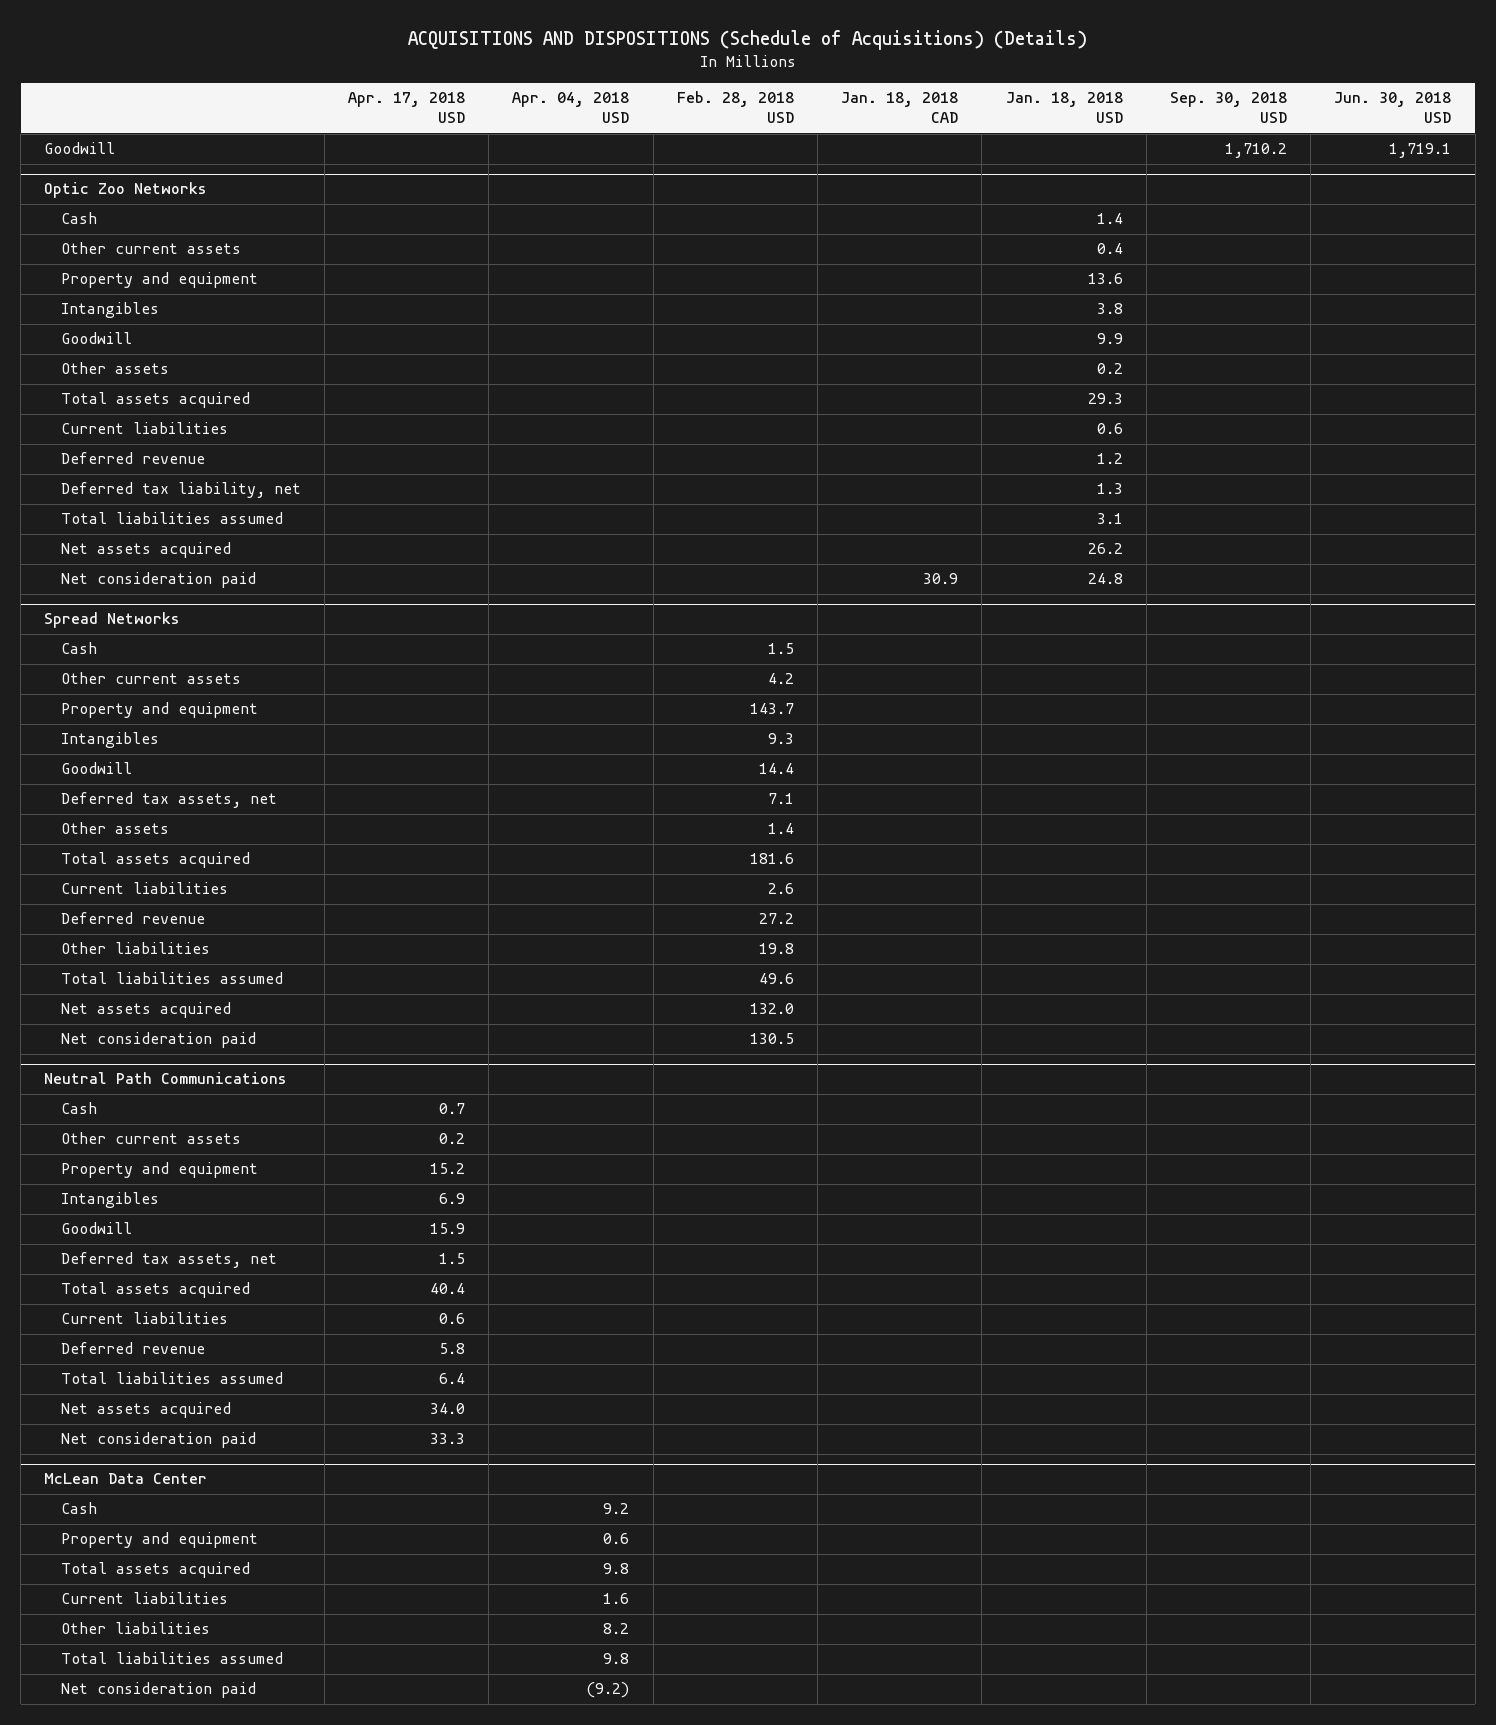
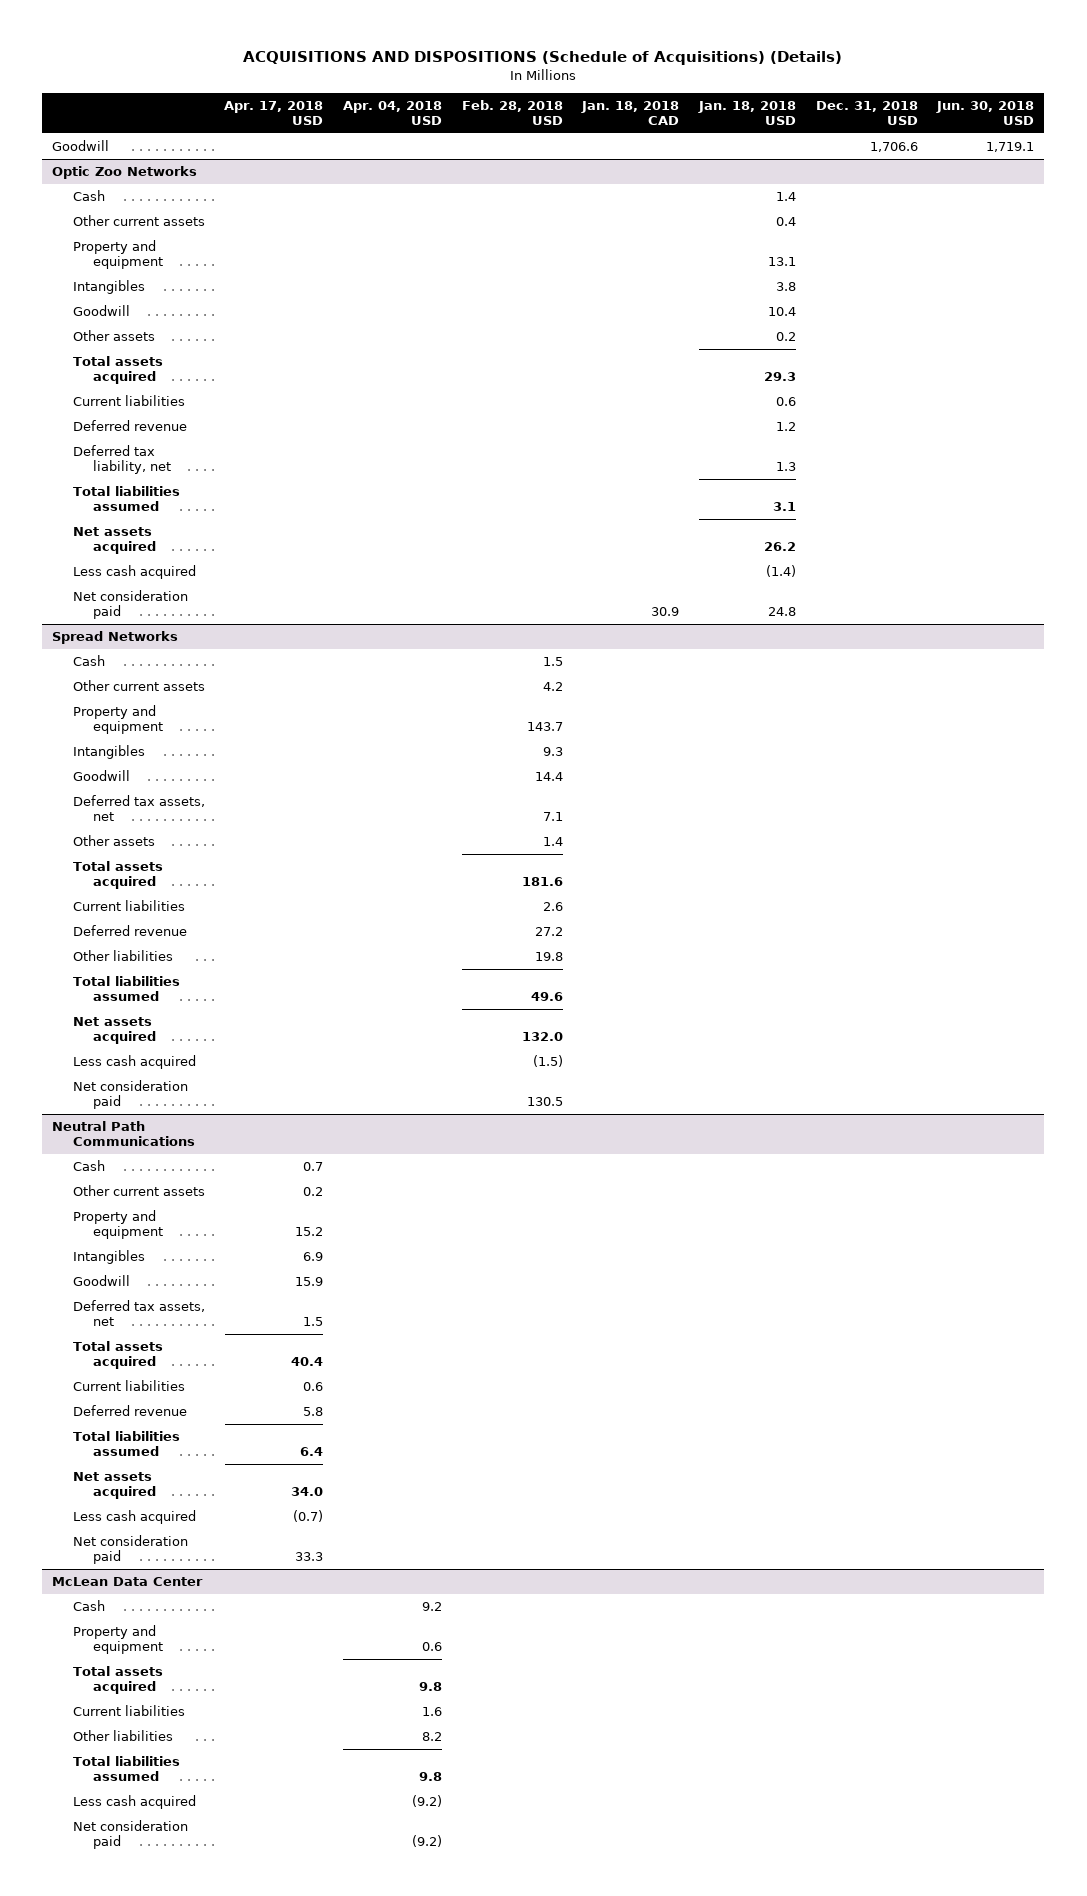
- | Apr. 17, 2018 USD | Apr. 04, 2018 USD | Feb. 28, 2018 USD | Jan. 18, 2018 CAD | Jan. 18, 2018 USD | Sep. 30, 2018 USD | Jun. 30, 2018 USD
+ | Apr. 17, 2018 USD | Apr. 04, 2018 USD | Feb. 28, 2018 USD | Jan. 18, 2018 CAD | Jan. 18, 2018 USD | Dec. 31, 2018 USD | Jun. 30, 2018 USD
@ Optic Zoo Networks
- Property and equipment | | | | | 13.6 | |
+ Property and equipment | | | | | 13.1 | |
- Goodwill | | | | | 9.9 | |
+ Goodwill | | | | | 10.4 | |
+ Less cash acquired | | | | | (1.4) | |
@ Spread Networks
+ Less cash acquired | | | (1.5) | | | |
@ Neutral Path Communications
+ Less cash acquired | (0.7) | | | | | |
@ McLean Data Center
+ Less cash acquired | | (9.2) | | | | |

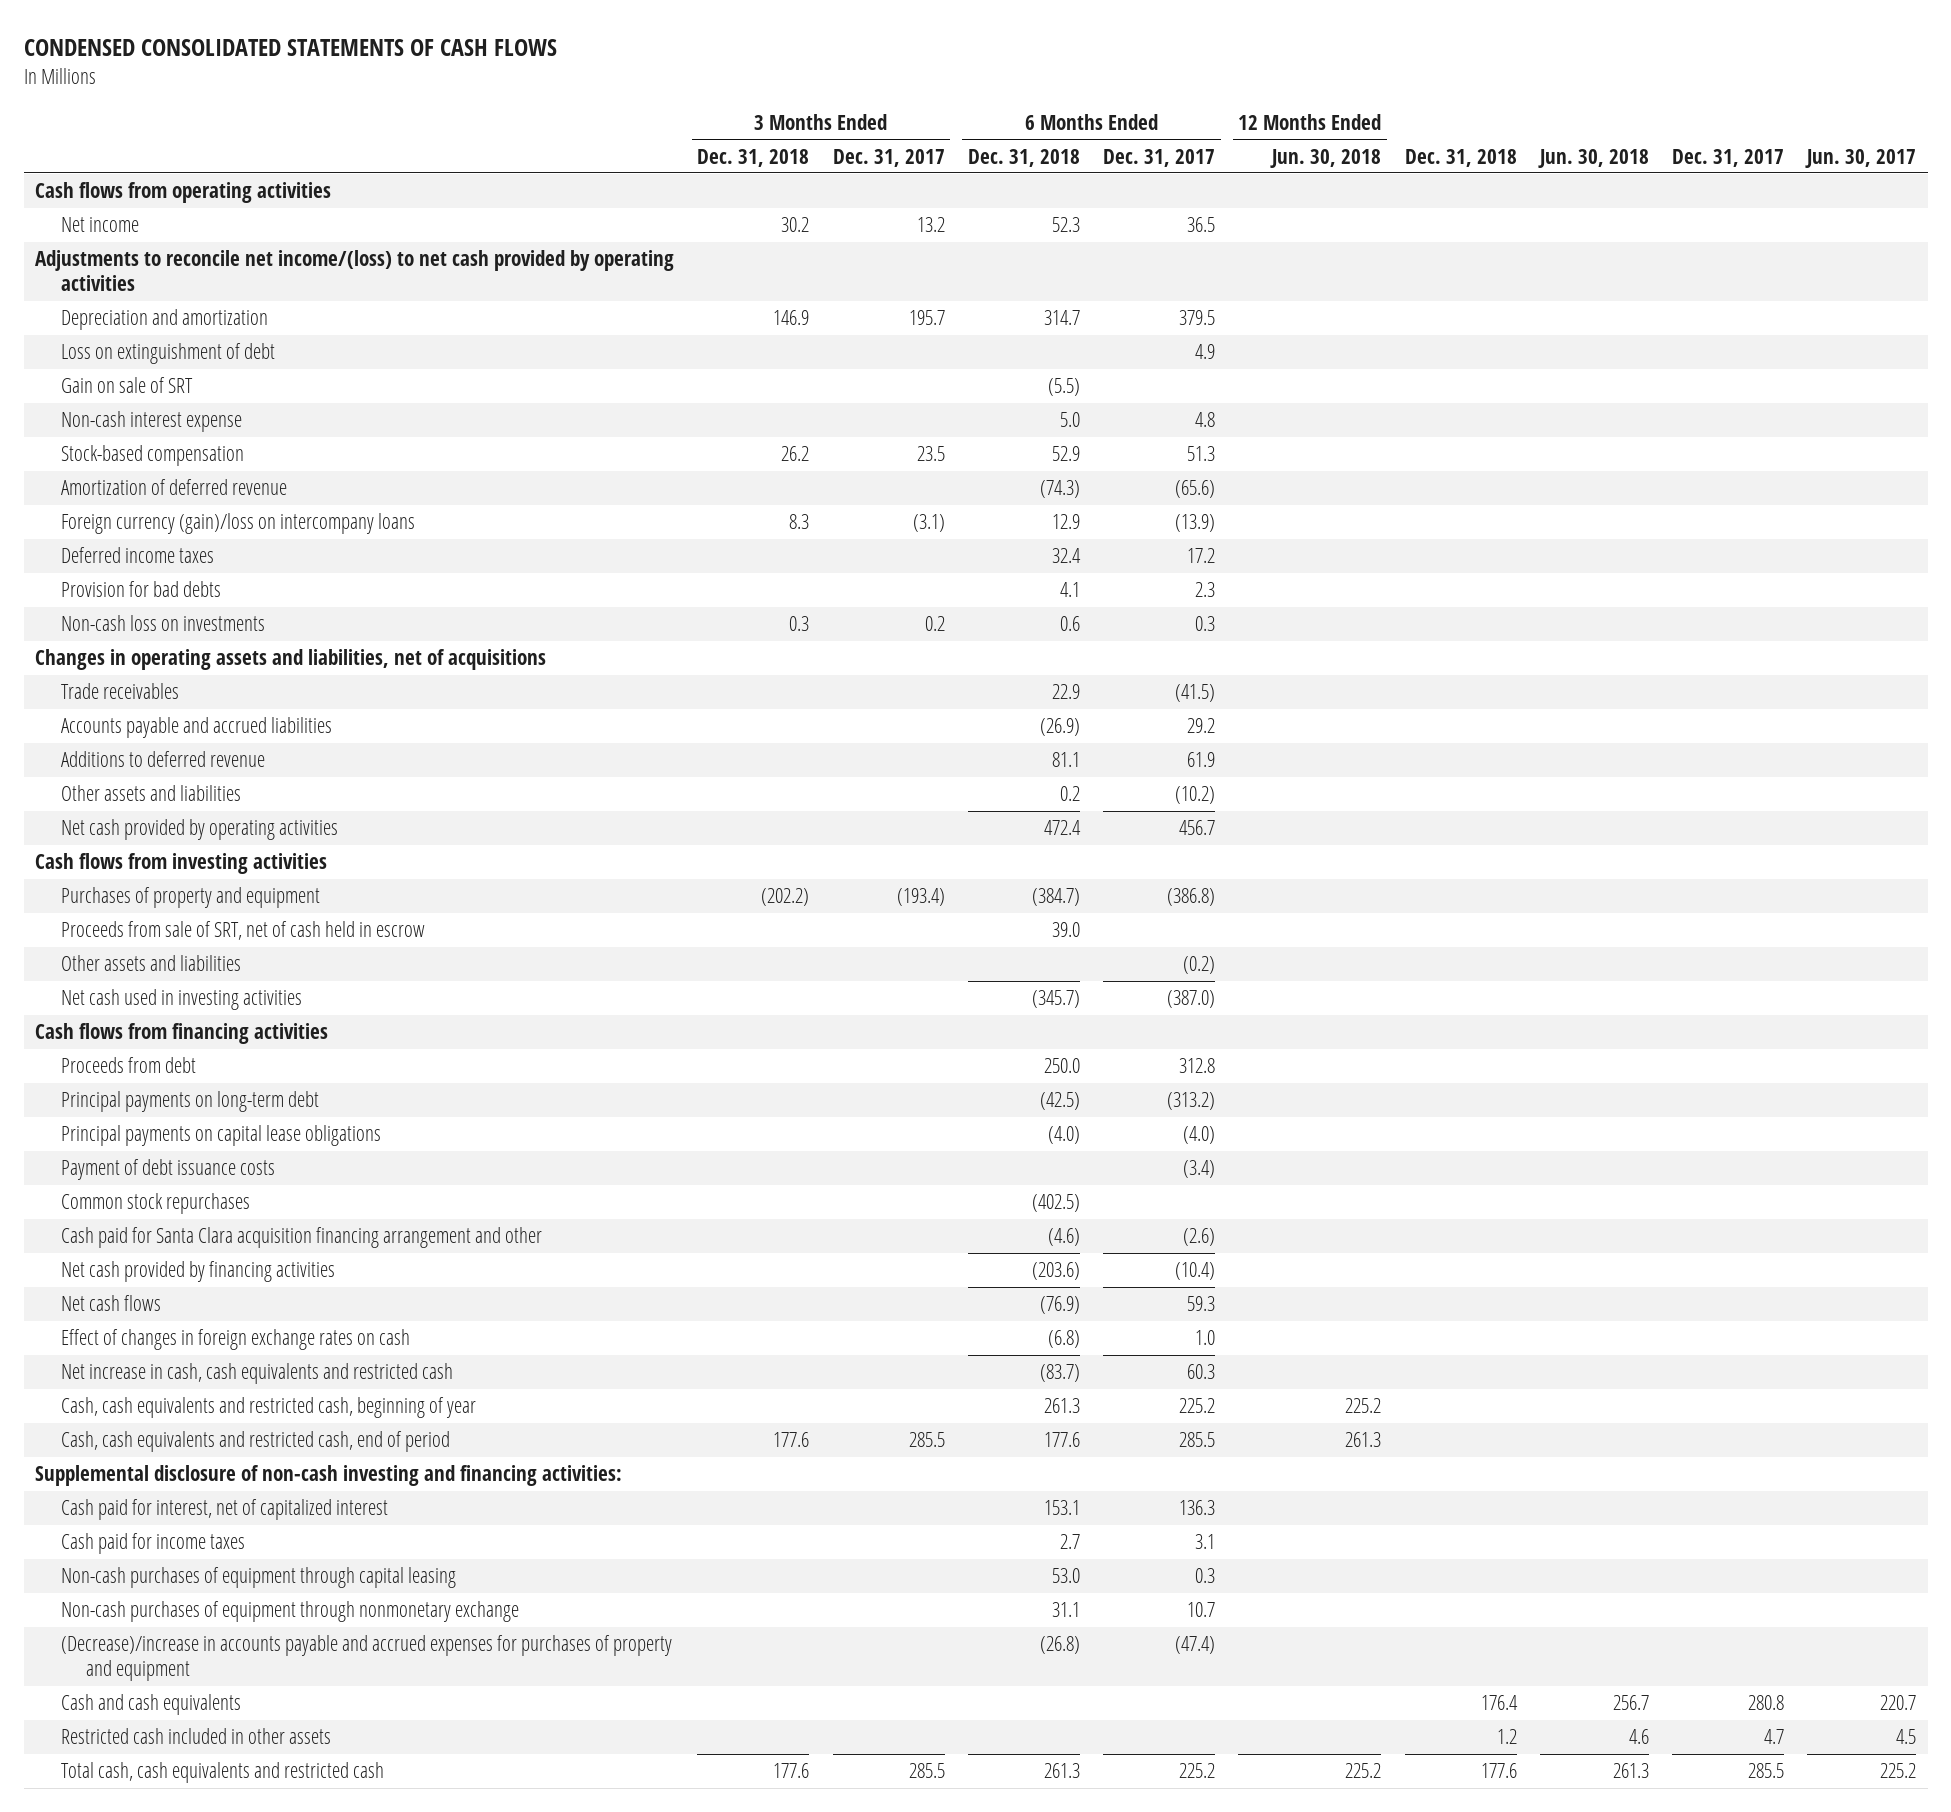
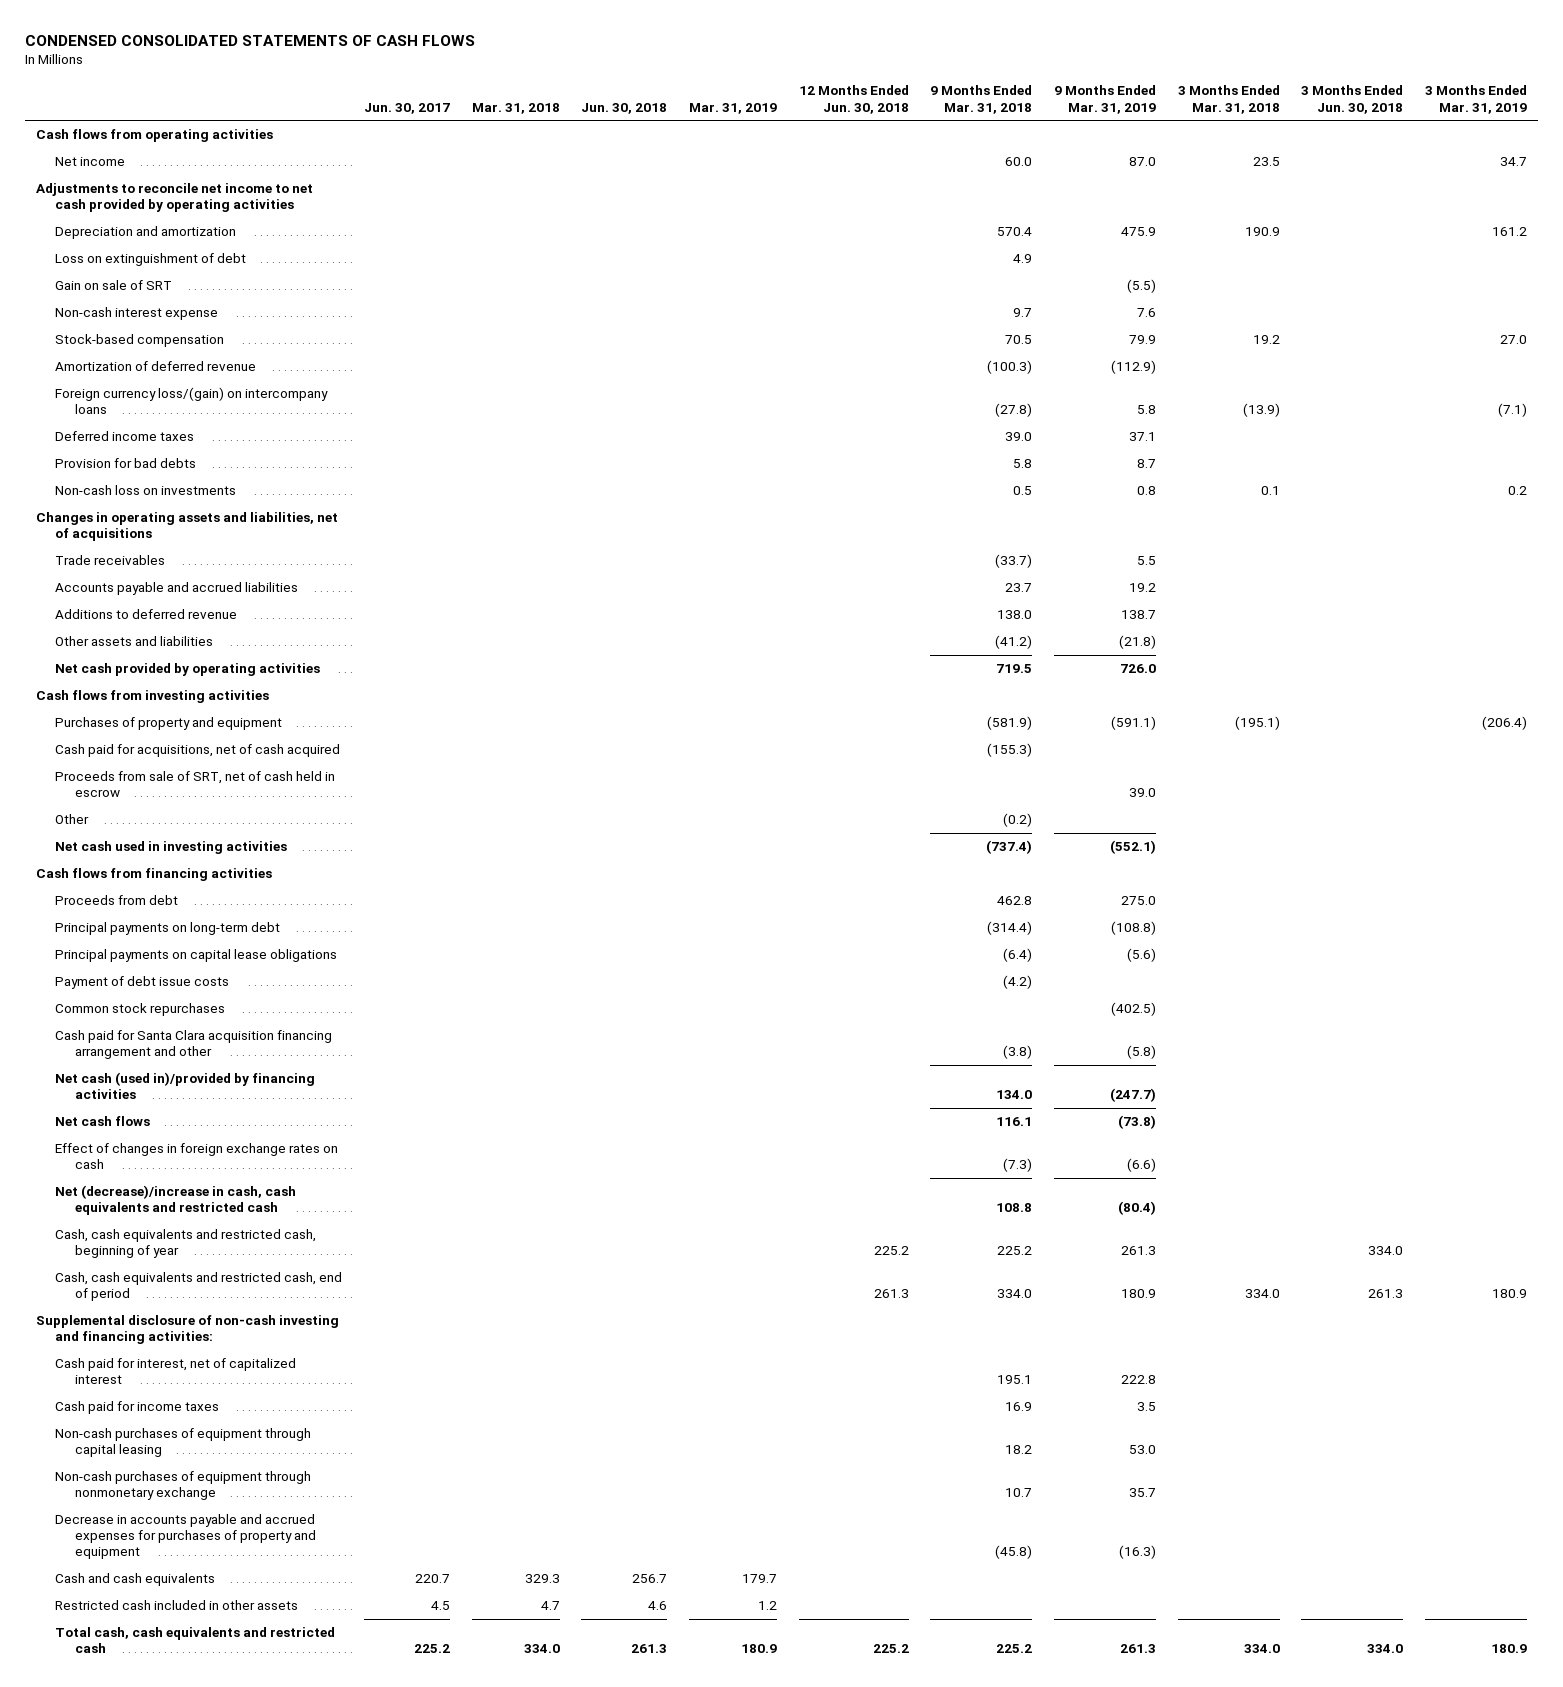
- | 3 Months Ended Dec. 31, 2018 | 3 Months Ended Dec. 31, 2017 | 6 Months Ended Dec. 31, 2018 | 6 Months Ended Dec. 31, 2017 | 12 Months Ended Jun. 30, 2018 | Dec. 31, 2018 | Jun. 30, 2018 | Dec. 31, 2017 | Jun. 30, 2017
+ | Jun. 30, 2017 | Mar. 31, 2018 | Jun. 30, 2018 | Mar. 31, 2019 | 12 Months Ended Jun. 30, 2018 | 9 Months Ended Mar. 31, 2018 | 9 Months Ended Mar. 31, 2019 | 3 Months Ended Mar. 31, 2018 | 3 Months Ended Jun. 30, 2018 | 3 Months Ended Mar. 31, 2019
- Adjustments to reconcile net income/(loss) to net cash provided by operating activities
+ Adjustments to reconcile net income to net cash provided by operating activities
- Foreign currency (gain)/loss on intercompany loans | 8.3 | (3.1) | 12.9 | (13.9) | | | | |
+ Foreign currency loss/(gain) on intercompany loans | | | | | | (27.8) | 5.8 | (13.9) | | (7.1)
+ Cash paid for acquisitions, net of cash acquired | | | | | | (155.3) | | | |
- Other assets and liabilities | | | | (0.2) | | | | |
+ Other | | | | | | (0.2) | | | |
- Payment of debt issuance costs | | | | (3.4) | | | | |
+ Payment of debt issue costs | | | | | | (4.2) | | | |
- Net cash provided by financing activities | | | (203.6) | (10.4) | | | | |
+ Net cash (used in)/provided by financing activities | | | | | | 134.0 | (247.7) | | |
- Net increase in cash, cash equivalents and restricted cash | | | (83.7) | 60.3 | | | | |
+ Net (decrease)/increase in cash, cash equivalents and restricted cash | | | | | | 108.8 | (80.4) | | |
- (Decrease)/increase in accounts payable and accrued expenses for purchases of property and equipment | | | (26.8) | (47.4) | | | | |
+ Decrease in accounts payable and accrued expenses for purchases of property and equipment | | | | | | (45.8) | (16.3) | | |

